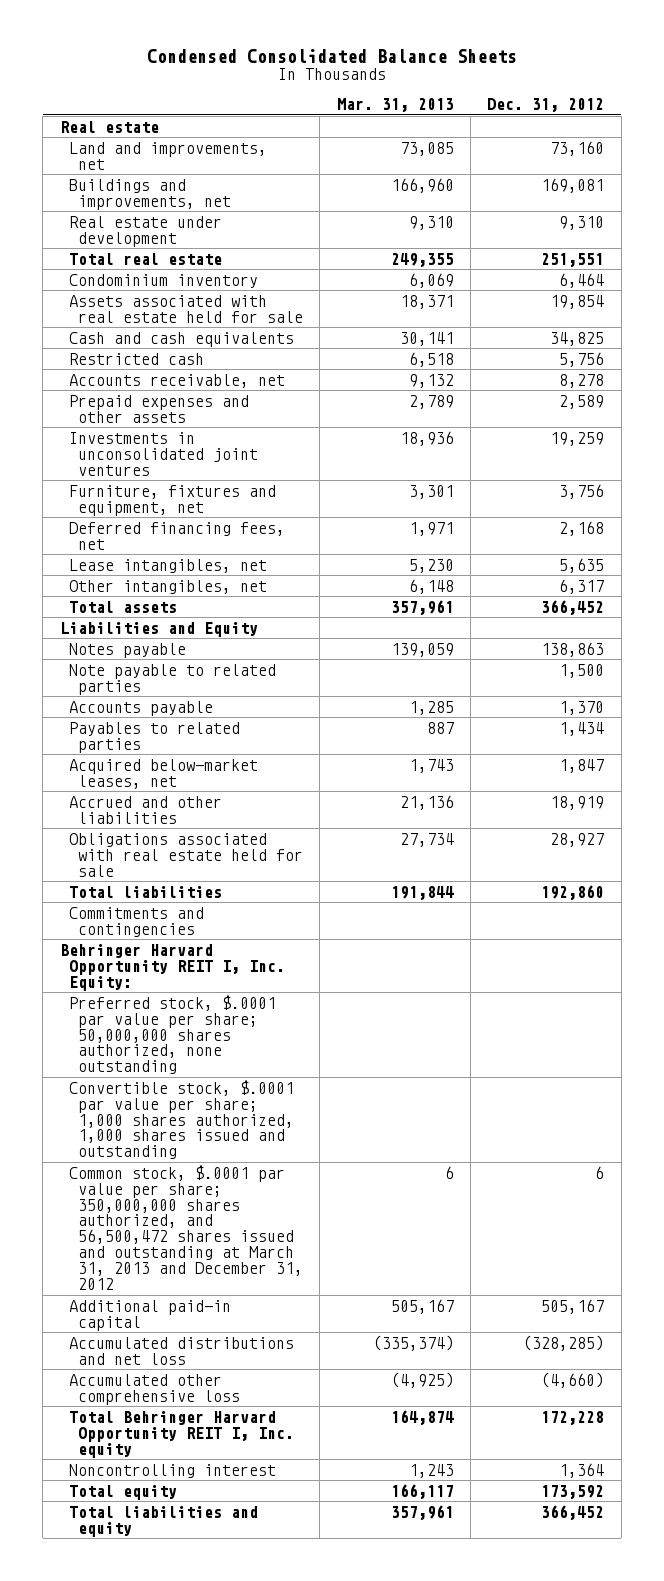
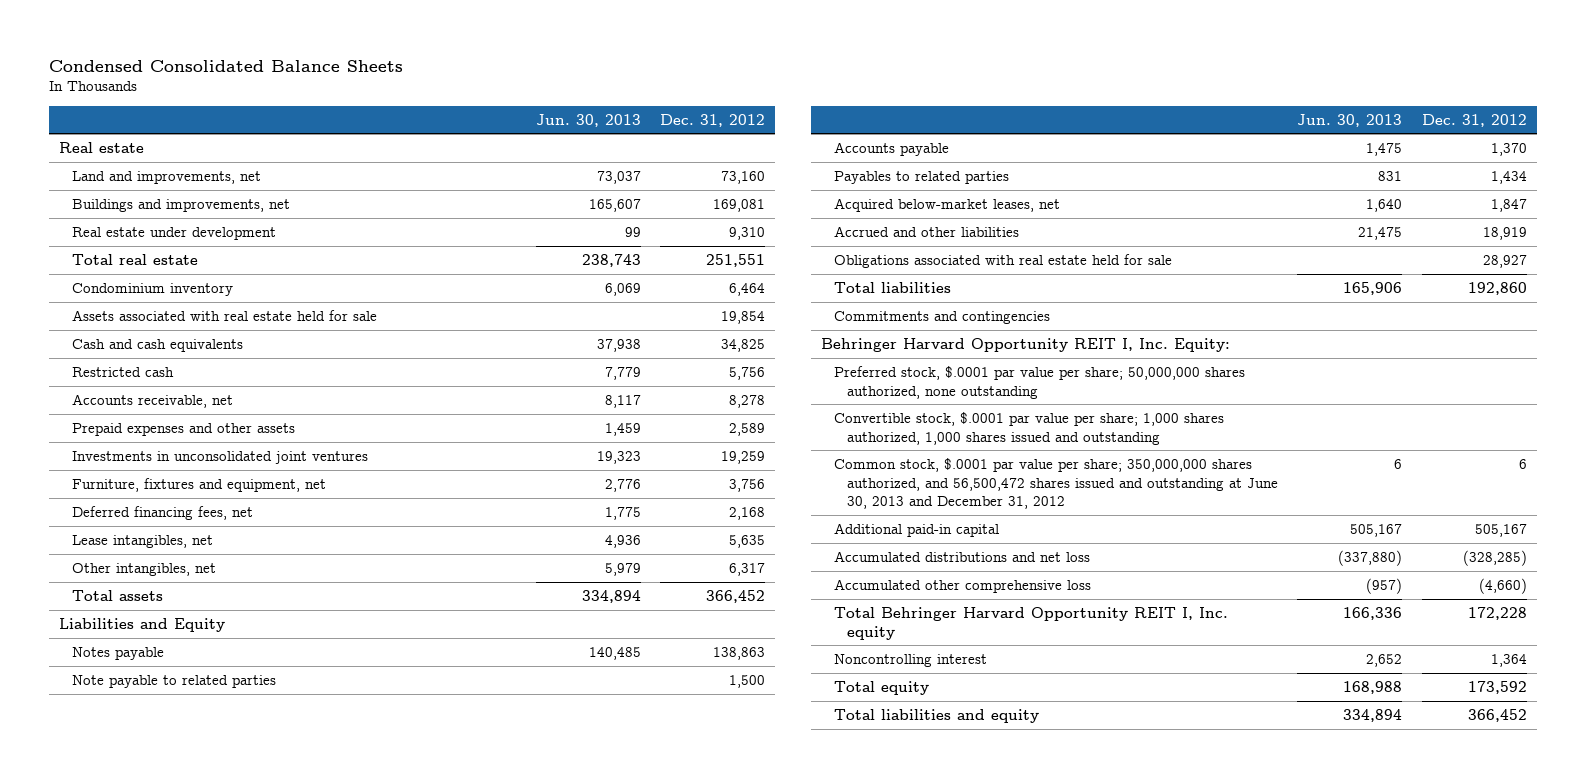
- | Mar. 31, 2013 | Dec. 31, 2012
+ | Jun. 30, 2013 | Dec. 31, 2012
- Common stock, $.0001 par value per share; 350,000,000 shares authorized, and 56,500,472 shares issued and outstanding at March 31, 2013 and December 31, 2012 | 6 | 6
+ Common stock, $.0001 par value per share; 350,000,000 shares authorized, and 56,500,472 shares issued and outstanding at June 30, 2013 and December 31, 2012 | 6 | 6

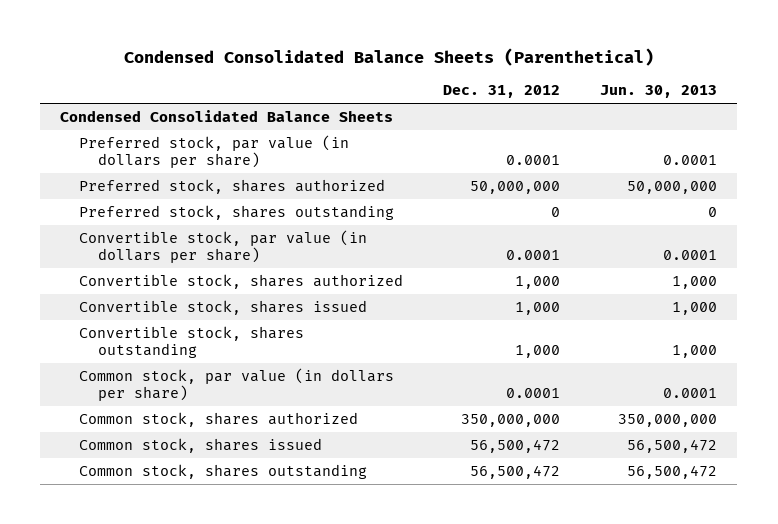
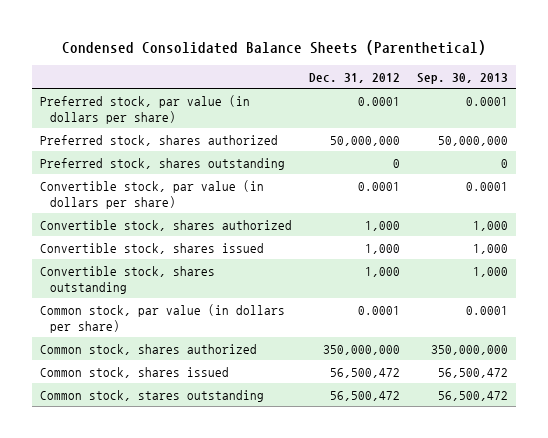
- | Dec. 31, 2012 | Jun. 30, 2013
+ | Dec. 31, 2012 | Sep. 30, 2013
- Condensed Consolidated Balance Sheets
- Common stock, shares outstanding | 56,500,472 | 56,500,472
+ Common stock, stares outstanding | 56,500,472 | 56,500,472

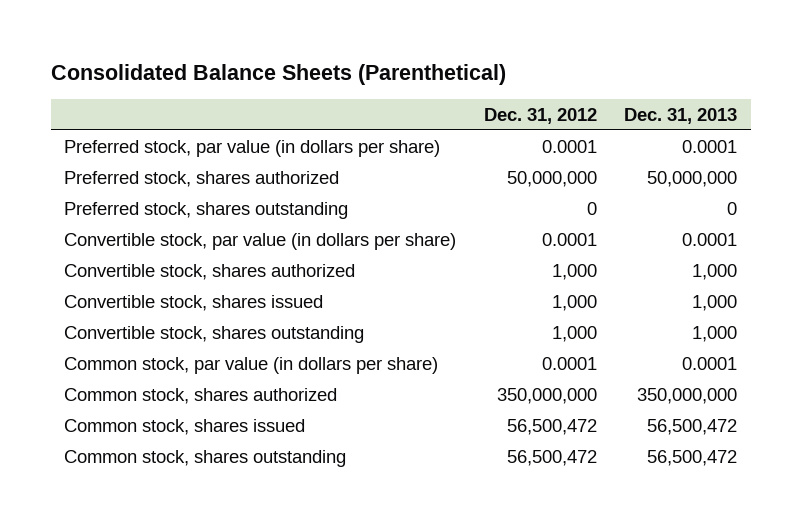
- Condensed Consolidated Balance Sheets (Parenthetical)
+ Consolidated Balance Sheets (Parenthetical)
- | Dec. 31, 2012 | Sep. 30, 2013
+ | Dec. 31, 2012 | Dec. 31, 2013
- Common stock, stares outstanding | 56,500,472 | 56,500,472
+ Common stock, shares outstanding | 56,500,472 | 56,500,472

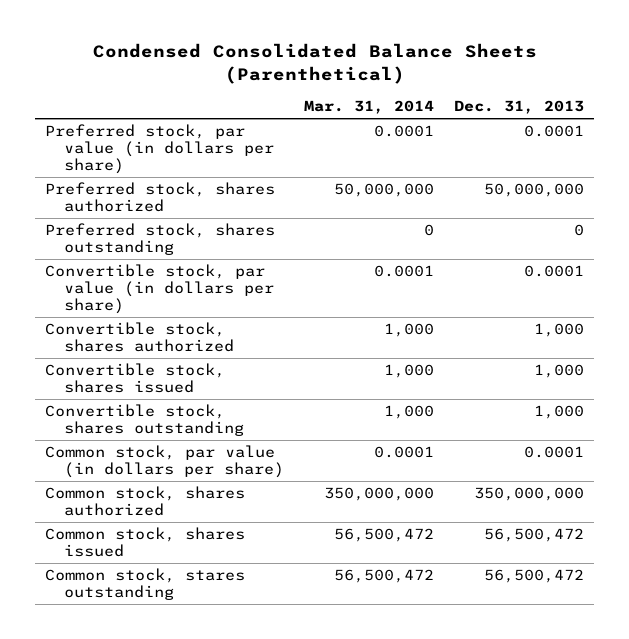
- Consolidated Balance Sheets (Parenthetical)
+ Condensed Consolidated Balance Sheets (Parenthetical)
- | Dec. 31, 2012 | Dec. 31, 2013
+ | Mar. 31, 2014 | Dec. 31, 2013
- Common stock, shares outstanding | 56,500,472 | 56,500,472
+ Common stock, stares outstanding | 56,500,472 | 56,500,472

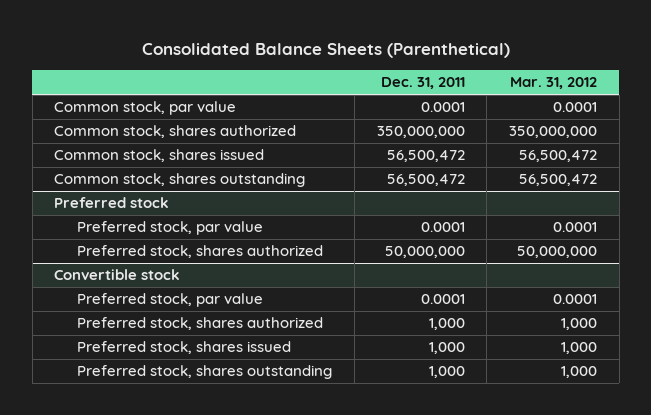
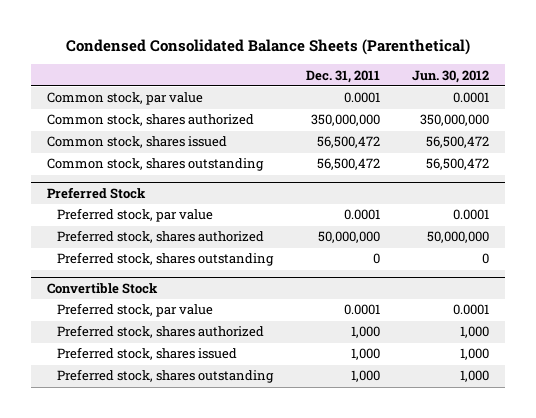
- Consolidated Balance Sheets (Parenthetical)
+ Condensed Consolidated Balance Sheets (Parenthetical)
- | Dec. 31, 2011 | Mar. 31, 2012
+ | Dec. 31, 2011 | Jun. 30, 2012
- Preferred stock
+ Preferred Stock
- Convertible stock
+ Preferred stock, shares outstanding | 0 | 0
+ Convertible Stock

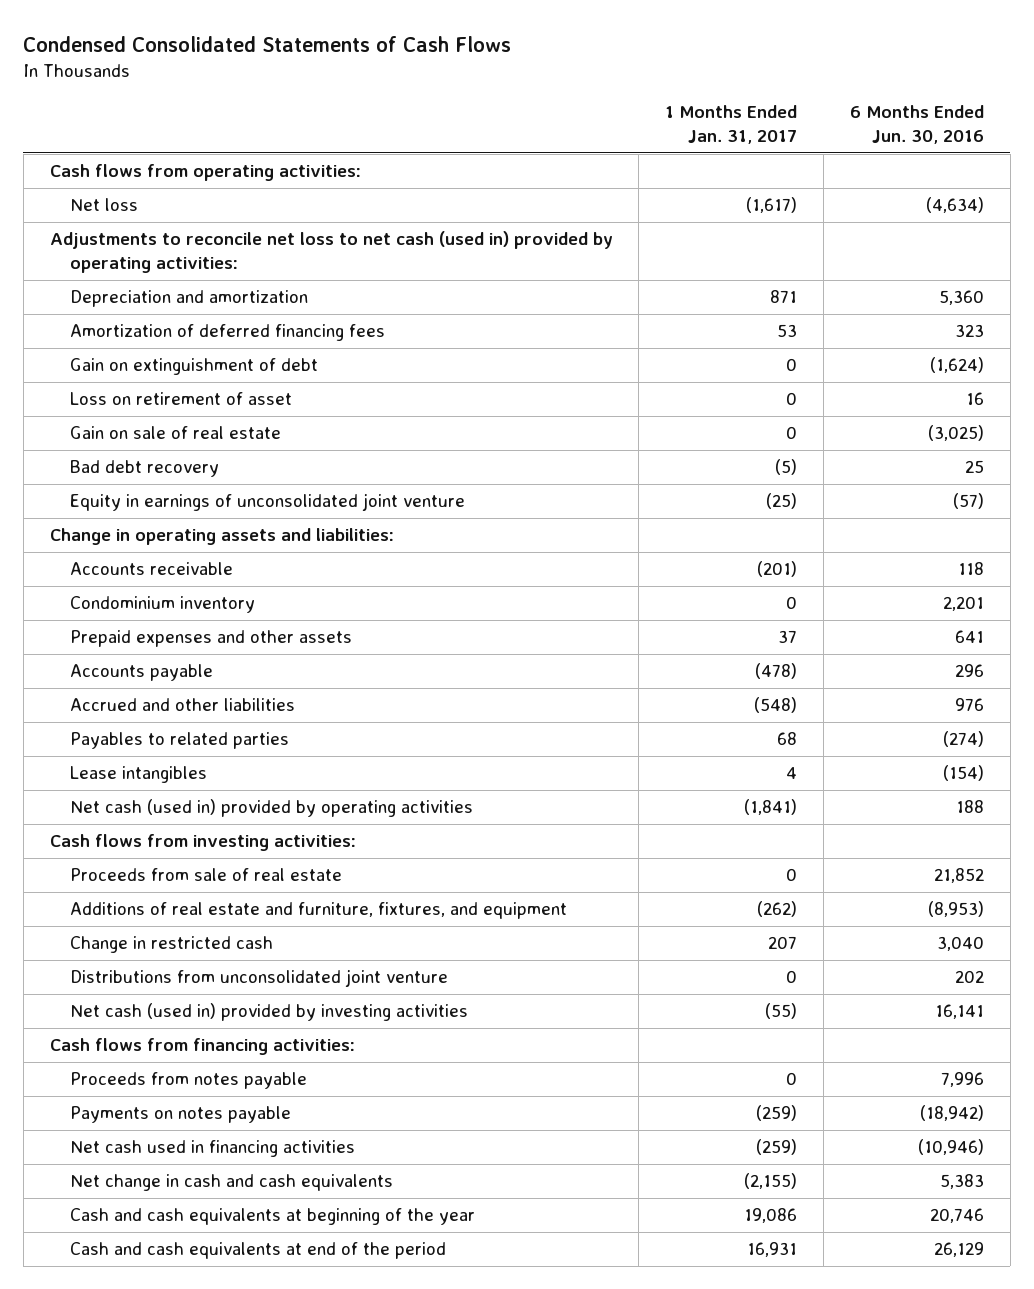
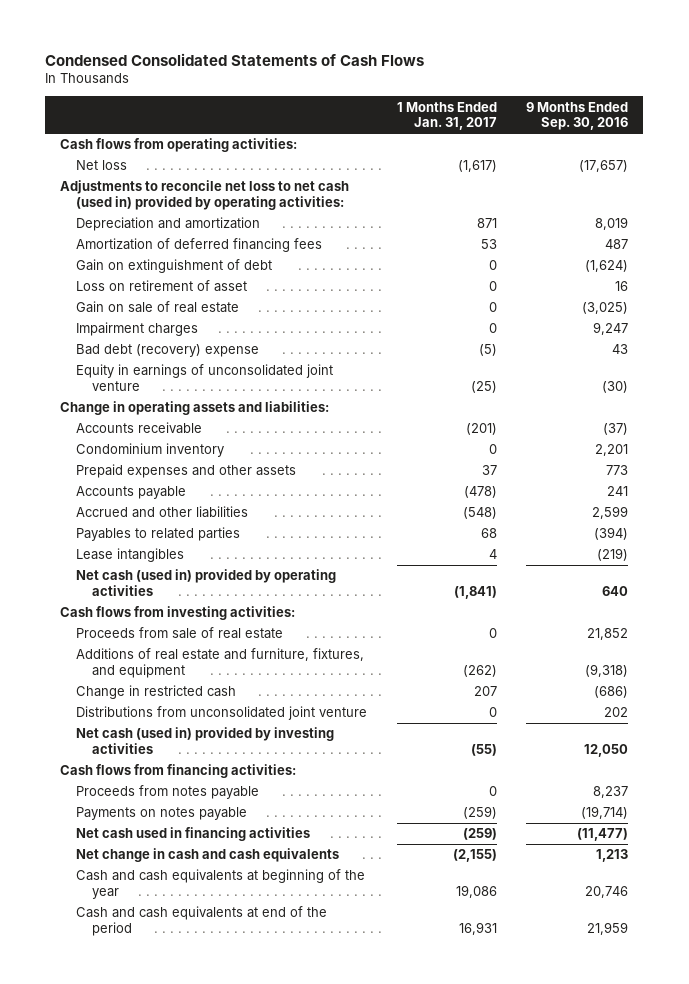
- | 1 Months Ended Jan. 31, 2017 | 6 Months Ended Jun. 30, 2016
+ | 1 Months Ended Jan. 31, 2017 | 9 Months Ended Sep. 30, 2016
- Bad debt recovery | (5) | 25
+ Impairment charges | 0 | 9,247
+ Bad debt (recovery) expense | (5) | 43

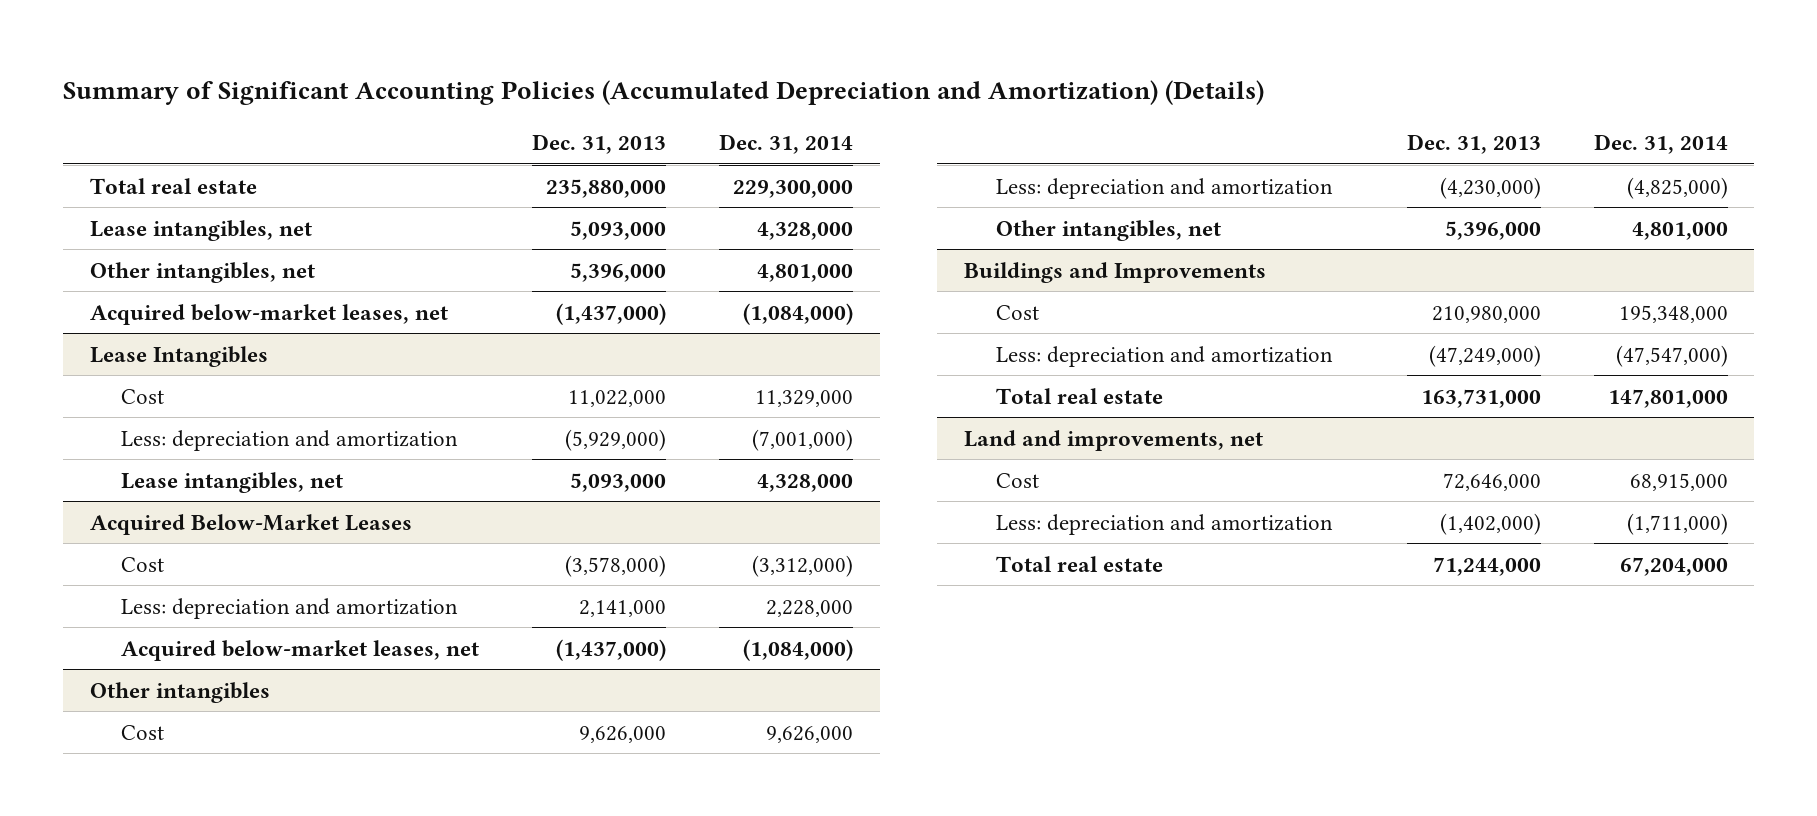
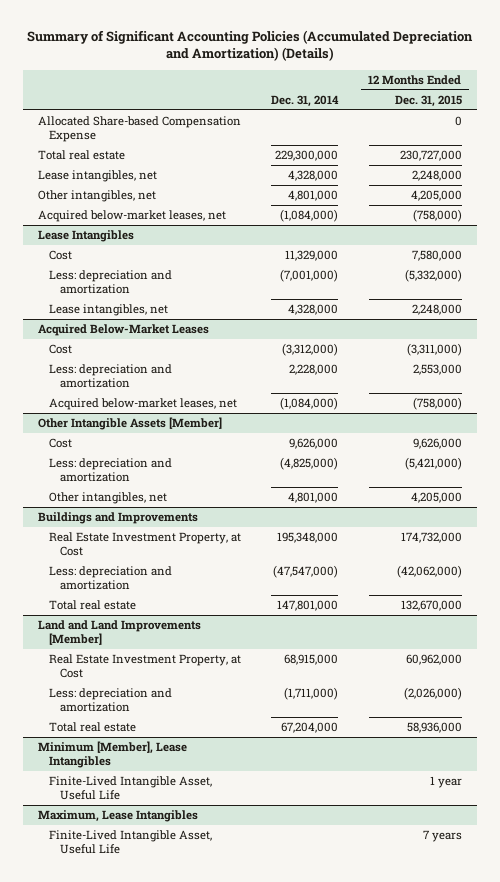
- | Dec. 31, 2013 | Dec. 31, 2014
+ | Dec. 31, 2014 | 12 Months Ended Dec. 31, 2015
+ Allocated Share-based Compensation Expense | | 0
- Other intangibles
+ Other Intangible Assets [Member]
@ Buildings and Improvements
- Cost | 210,980,000 | 195,348,000
+ Real Estate Investment Property, at Cost | 195,348,000 | 174,732,000
- Land and improvements, net
- Cost | 72,646,000 | 68,915,000
+ Land and Land Improvements [Member]
+ Real Estate Investment Property, at Cost | 68,915,000 | 60,962,000
+ Minimum [Member], Lease Intangibles
+ Finite-Lived Intangible Asset, Useful Life | | 1 year
+ Maximum, Lease Intangibles
+ Finite-Lived Intangible Asset, Useful Life | | 7 years

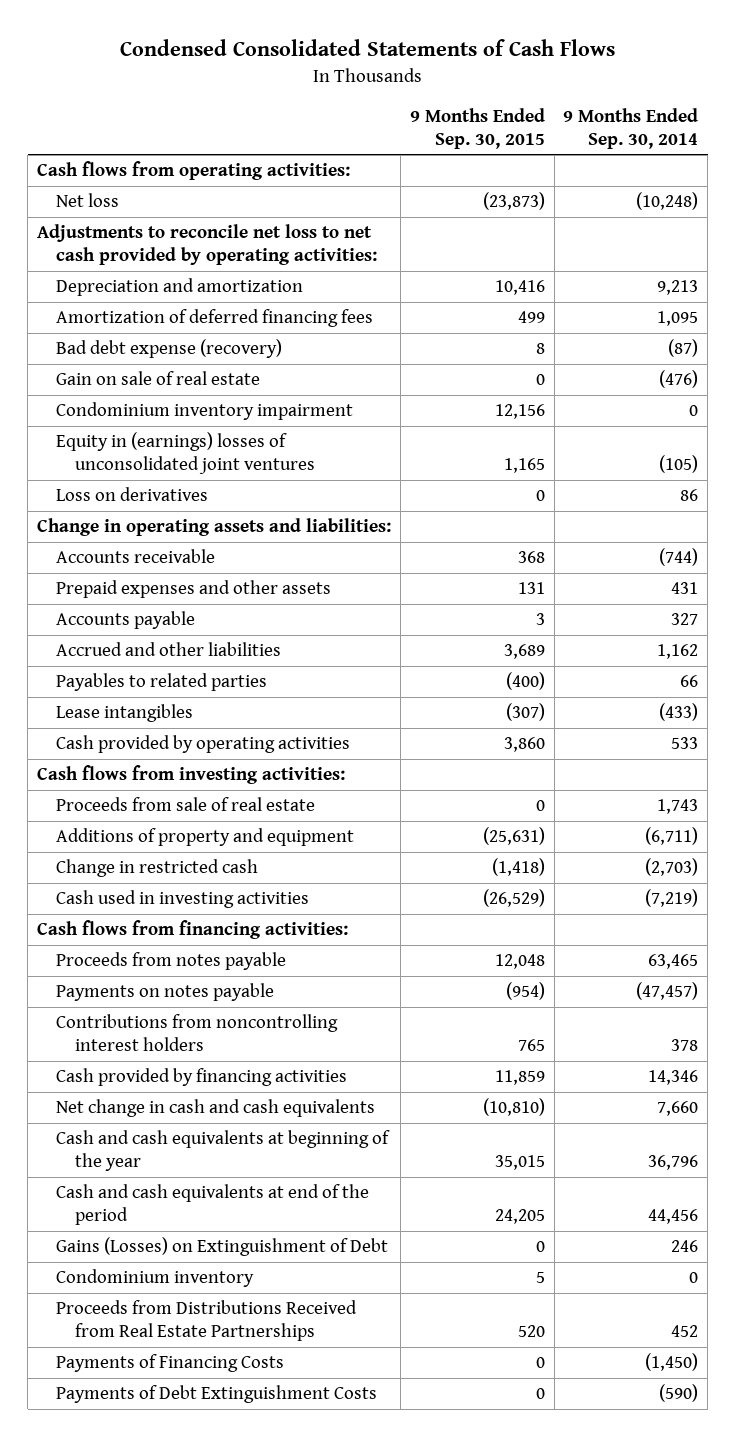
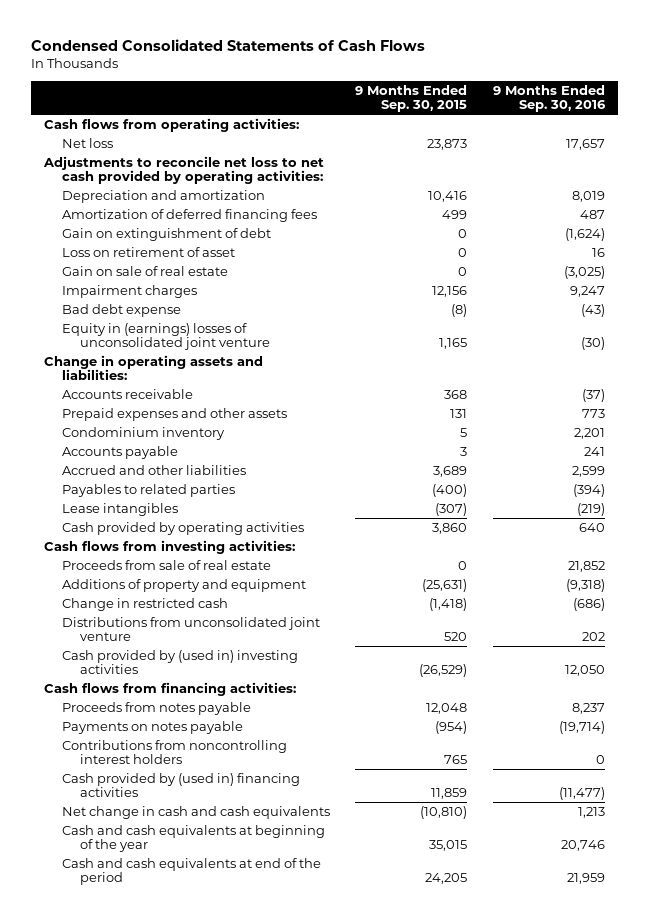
- | 9 Months Ended Sep. 30, 2015 | 9 Months Ended Sep. 30, 2014
+ | 9 Months Ended Sep. 30, 2015 | 9 Months Ended Sep. 30, 2016
- Net loss | (23,873) | (10,248)
+ Net loss | 23,873 | 17,657
- Bad debt expense (recovery) | 8 | (87)
+ Gain on extinguishment of debt | 0 | (1,624)
+ Loss on retirement of asset | 0 | 16
- Condominium inventory impairment | 12,156 | 0
- Equity in (earnings) losses of unconsolidated joint ventures | 1,165 | (105)
- Loss on derivatives | 0 | 86
+ Impairment charges | 12,156 | 9,247
+ Bad debt expense | (8) | (43)
+ Equity in (earnings) losses of unconsolidated joint venture | 1,165 | (30)
moved up: Condominium inventory | 5 | 2,201
- Cash used in investing activities | (26,529) | (7,219)
+ Distributions from unconsolidated joint venture | 520 | 202
+ Cash provided by (used in) investing activities | (26,529) | 12,050
- Cash provided by financing activities | 11,859 | 14,346
+ Cash provided by (used in) financing activities | 11,859 | (11,477)
- Gains (Losses) on Extinguishment of Debt | 0 | 246
- Proceeds from Distributions Received from Real Estate Partnerships | 520 | 452
- Payments of Financing Costs | 0 | (1,450)
- Payments of Debt Extinguishment Costs | 0 | (590)

